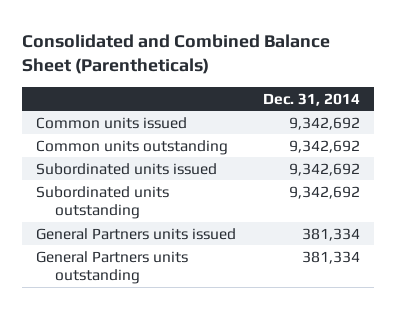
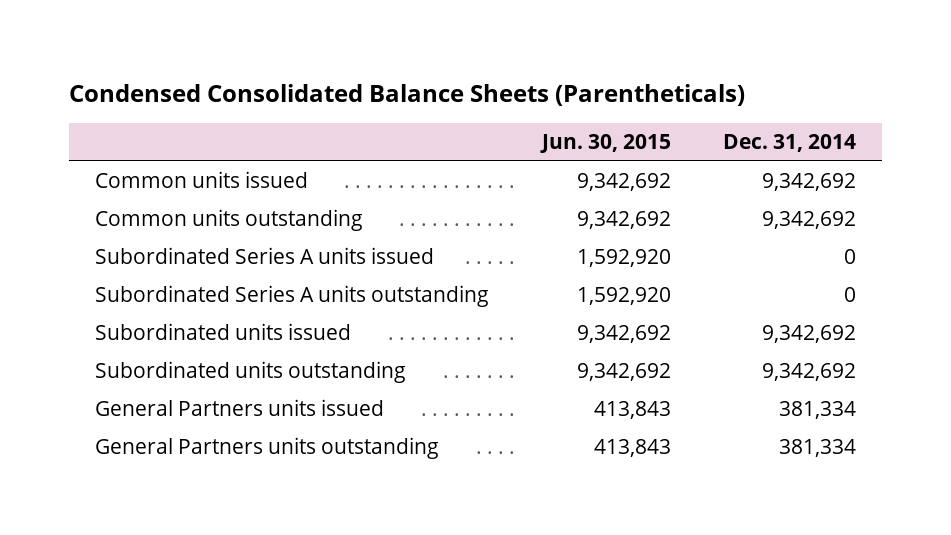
- Consolidated and Combined Balance Sheet (Parentheticals)
+ Condensed Consolidated Balance Sheets (Parentheticals)
- | Dec. 31, 2014
+ | Jun. 30, 2015 | Dec. 31, 2014
+ Subordinated Series A units issued | 1,592,920 | 0
+ Subordinated Series A units outstanding | 1,592,920 | 0

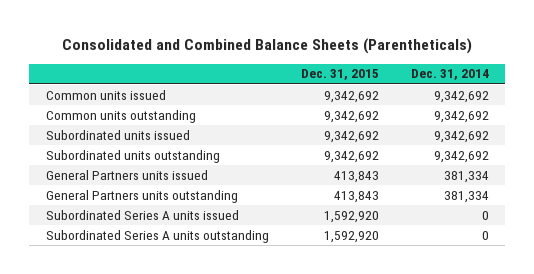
- Condensed Consolidated Balance Sheets (Parentheticals)
+ Consolidated and Combined Balance Sheets (Parentheticals)
- | Jun. 30, 2015 | Dec. 31, 2014
+ | Dec. 31, 2015 | Dec. 31, 2014
moved down: Subordinated Series A units issued | 1,592,920 | 0
moved down: Subordinated Series A units outstanding | 1,592,920 | 0

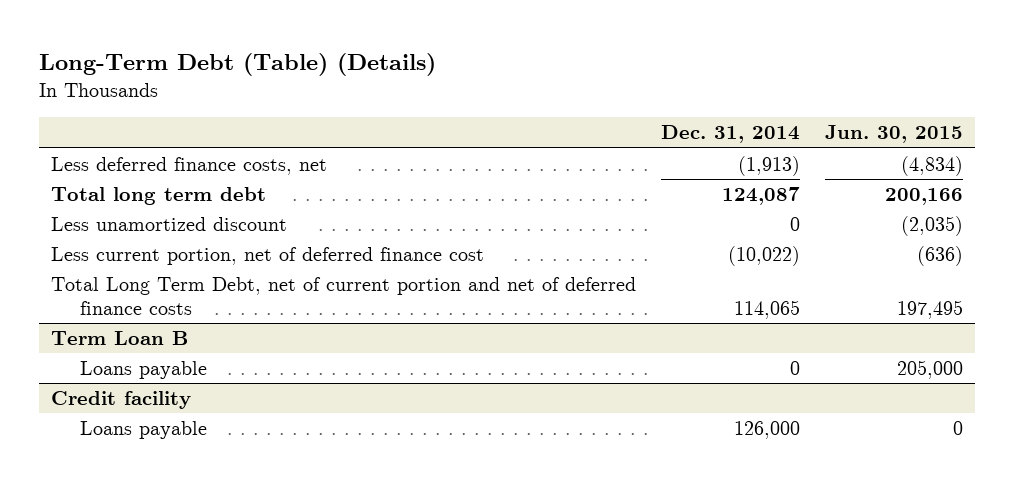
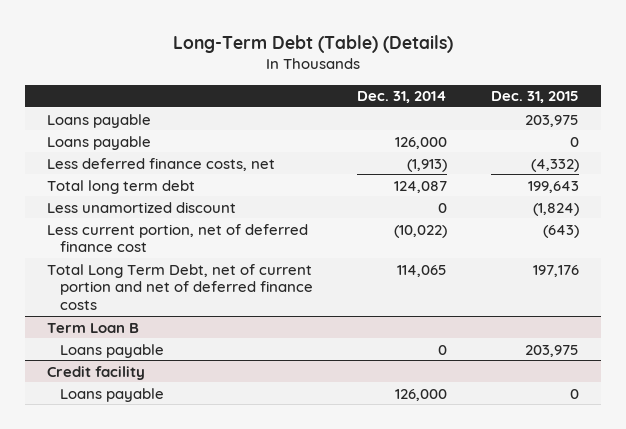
- | Dec. 31, 2014 | Jun. 30, 2015
+ | Dec. 31, 2014 | Dec. 31, 2015
+ Loans payable | | 203,975
+ Loans payable | 126,000 | 0

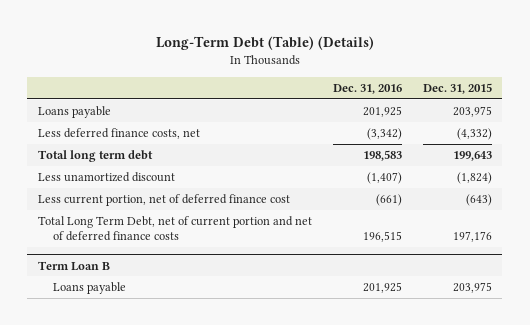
- | Dec. 31, 2014 | Dec. 31, 2015
+ | Dec. 31, 2016 | Dec. 31, 2015
- Loans payable | 126,000 | 0
- Credit facility
- Loans payable | 126,000 | 0

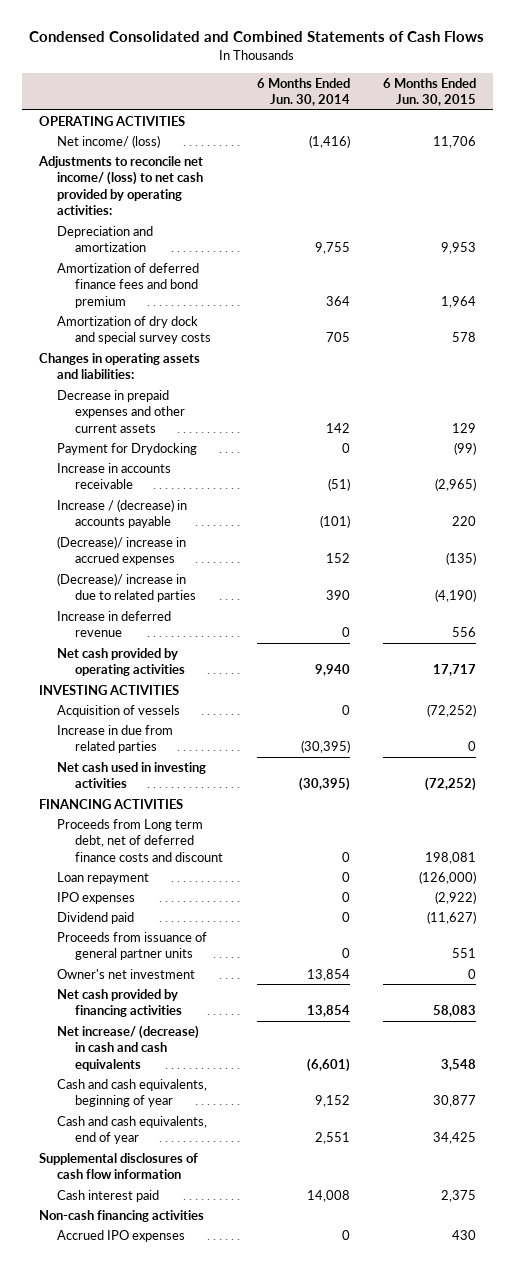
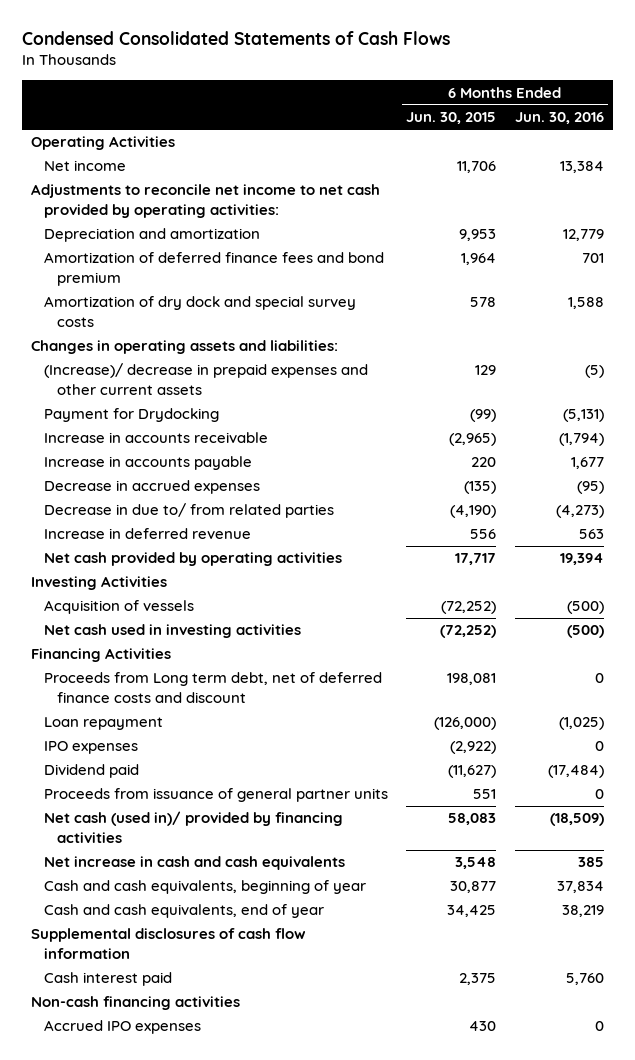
- Condensed Consolidated and Combined Statements of Cash Flows
+ Condensed Consolidated Statements of Cash Flows
- | 6 Months Ended Jun. 30, 2014 | 6 Months Ended Jun. 30, 2015
+ | 6 Months Ended Jun. 30, 2015 | 6 Months Ended Jun. 30, 2016
- OPERATING ACTIVITIES
- Net income/ (loss) | (1,416) | 11,706
- Adjustments to reconcile net income/ (loss) to net cash provided by operating activities:
+ Operating Activities
+ Net income | 11,706 | 13,384
+ Adjustments to reconcile net income to net cash provided by operating activities:
- Decrease in prepaid expenses and other current assets | 142 | 129
+ (Increase)/ decrease in prepaid expenses and other current assets | 129 | (5)
- Increase / (decrease) in accounts payable | (101) | 220
- (Decrease)/ increase in accrued expenses | 152 | (135)
- (Decrease)/ increase in due to related parties | 390 | (4,190)
+ Increase in accounts payable | 220 | 1,677
+ Decrease in accrued expenses | (135) | (95)
+ Decrease in due to/ from related parties | (4,190) | (4,273)
- INVESTING ACTIVITIES
+ Investing Activities
- Increase in due from related parties | (30,395) | 0
- FINANCING ACTIVITIES
+ Financing Activities
- Owner's net investment | 13,854 | 0
- Net cash provided by financing activities | 13,854 | 58,083
- Net increase/ (decrease) in cash and cash equivalents | (6,601) | 3,548
+ Net cash (used in)/ provided by financing activities | 58,083 | (18,509)
+ Net increase in cash and cash equivalents | 3,548 | 385

